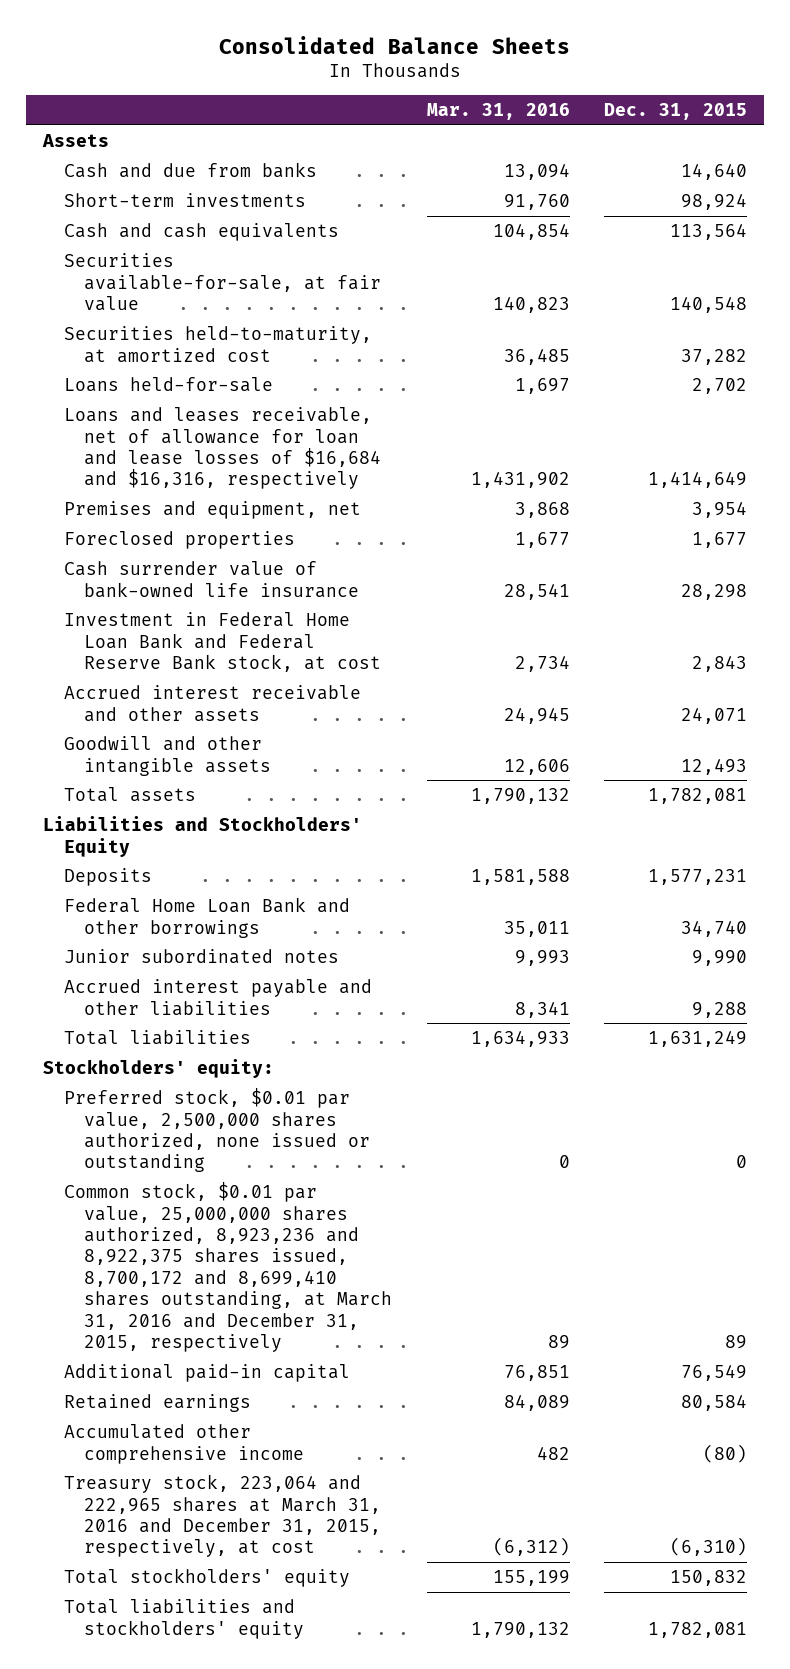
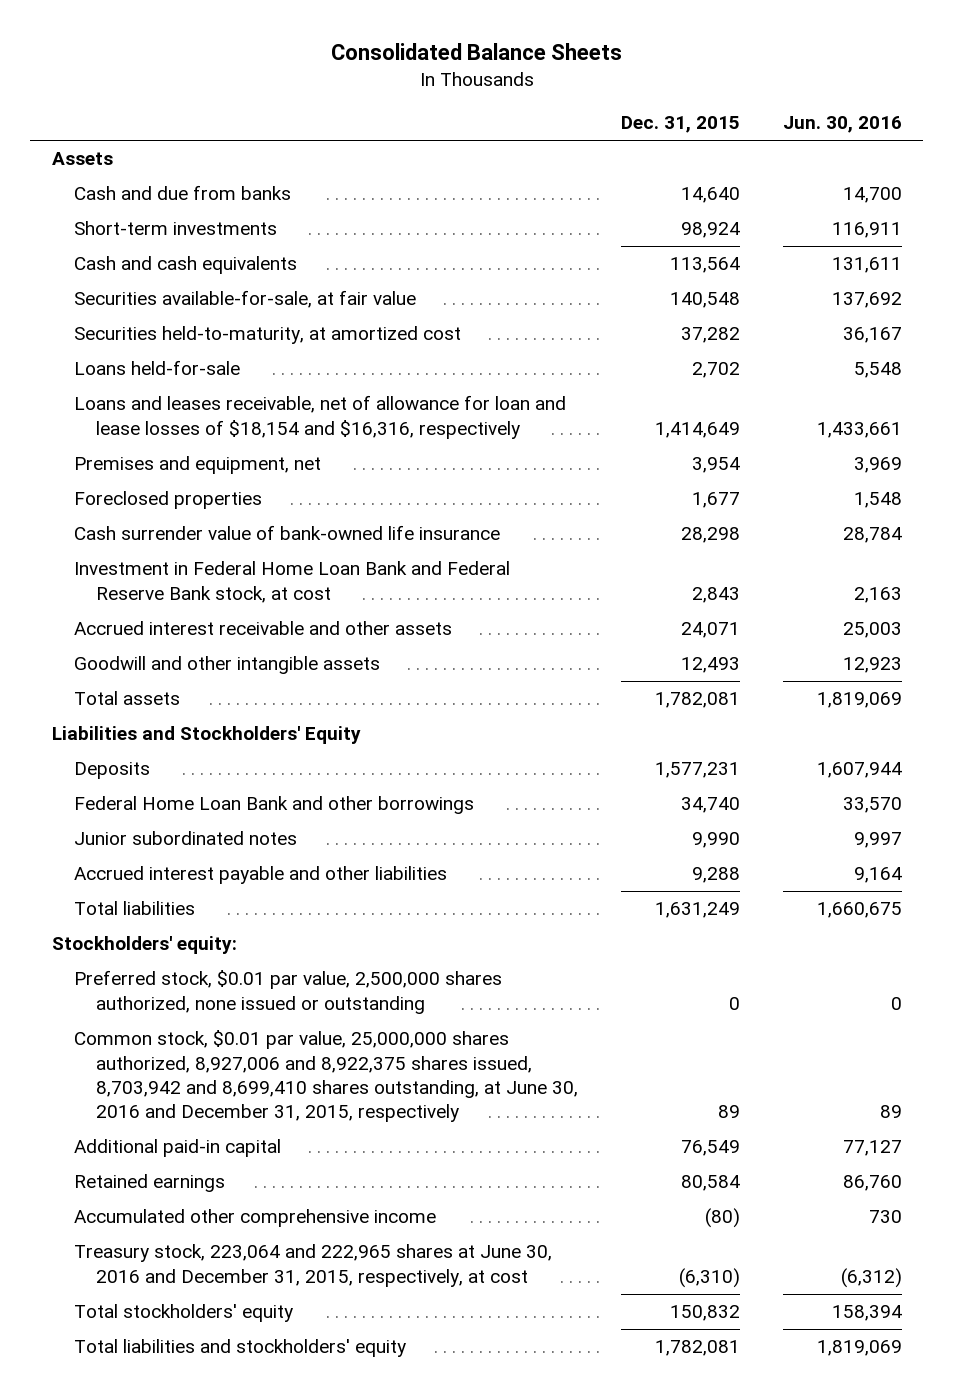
- | Mar. 31, 2016 | Dec. 31, 2015
+ | Dec. 31, 2015 | Jun. 30, 2016
- Loans and leases receivable, net of allowance for loan and lease losses of $16,684 and $16,316, respectively | 1,431,902 | 1,414,649
+ Loans and leases receivable, net of allowance for loan and lease losses of $18,154 and $16,316, respectively | 1,414,649 | 1,433,661
- Common stock, $0.01 par value, 25,000,000 shares authorized, 8,923,236 and 8,922,375 shares issued, 8,700,172 and 8,699,410 shares outstanding, at March 31, 2016 and December 31, 2015, respectively | 89 | 89
+ Common stock, $0.01 par value, 25,000,000 shares authorized, 8,927,006 and 8,922,375 shares issued, 8,703,942 and 8,699,410 shares outstanding, at June 30, 2016 and December 31, 2015, respectively | 89 | 89
- Treasury stock, 223,064 and 222,965 shares at March 31, 2016 and December 31, 2015, respectively, at cost | (6,312) | (6,310)
+ Treasury stock, 223,064 and 222,965 shares at June 30, 2016 and December 31, 2015, respectively, at cost | (6,310) | (6,312)

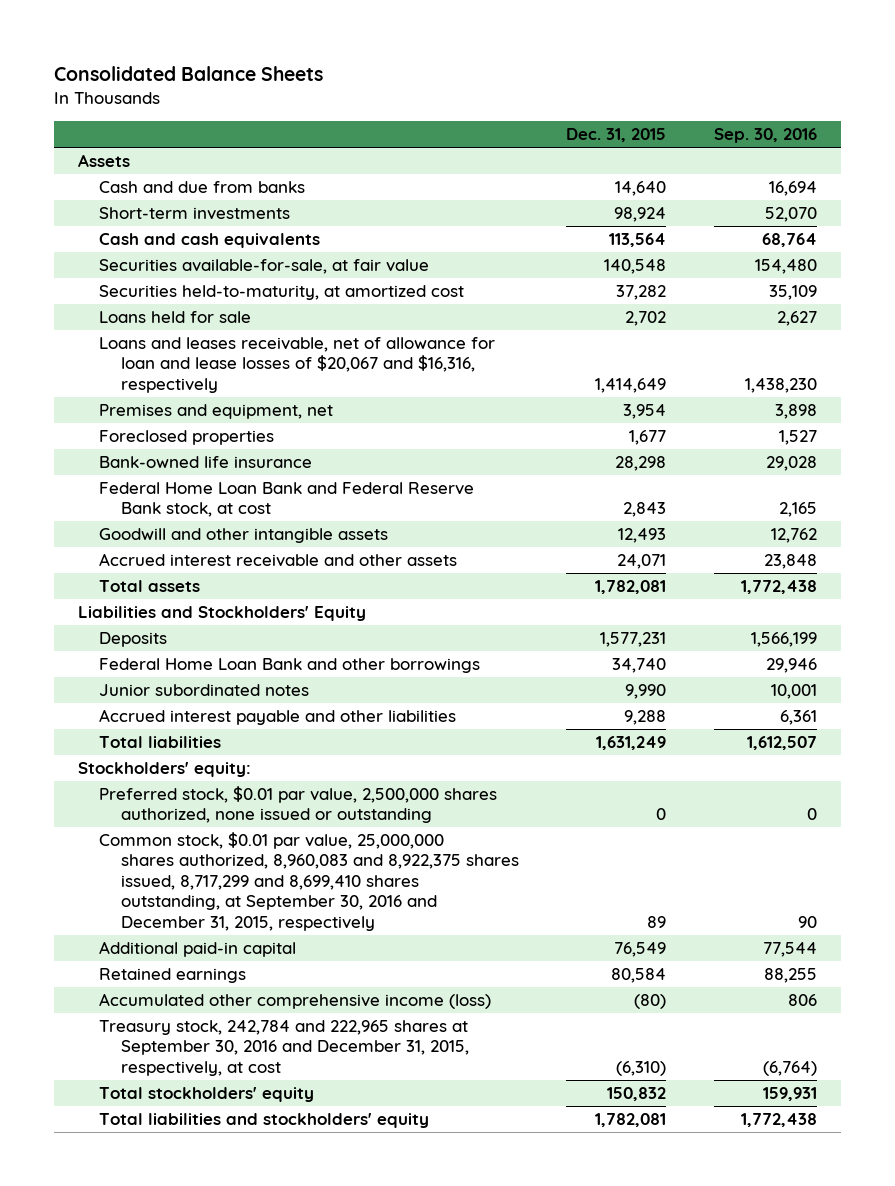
- | Dec. 31, 2015 | Jun. 30, 2016
+ | Dec. 31, 2015 | Sep. 30, 2016
- Loans held-for-sale | 2,702 | 5,548
- Loans and leases receivable, net of allowance for loan and lease losses of $18,154 and $16,316, respectively | 1,414,649 | 1,433,661
+ Loans held for sale | 2,702 | 2,627
+ Loans and leases receivable, net of allowance for loan and lease losses of $20,067 and $16,316, respectively | 1,414,649 | 1,438,230
- Cash surrender value of bank-owned life insurance | 28,298 | 28,784
- Investment in Federal Home Loan Bank and Federal Reserve Bank stock, at cost | 2,843 | 2,163
+ Bank-owned life insurance | 28,298 | 29,028
+ Federal Home Loan Bank and Federal Reserve Bank stock, at cost | 2,843 | 2,165
moved down: Accrued interest receivable and other assets | 24,071 | 23,848
- Common stock, $0.01 par value, 25,000,000 shares authorized, 8,927,006 and 8,922,375 shares issued, 8,703,942 and 8,699,410 shares outstanding, at June 30, 2016 and December 31, 2015, respectively | 89 | 89
+ Common stock, $0.01 par value, 25,000,000 shares authorized, 8,960,083 and 8,922,375 shares issued, 8,717,299 and 8,699,410 shares outstanding, at September 30, 2016 and December 31, 2015, respectively | 89 | 90
- Accumulated other comprehensive income | (80) | 730
- Treasury stock, 223,064 and 222,965 shares at June 30, 2016 and December 31, 2015, respectively, at cost | (6,310) | (6,312)
+ Accumulated other comprehensive income (loss) | (80) | 806
+ Treasury stock, 242,784 and 222,965 shares at September 30, 2016 and December 31, 2015, respectively, at cost | (6,310) | (6,764)

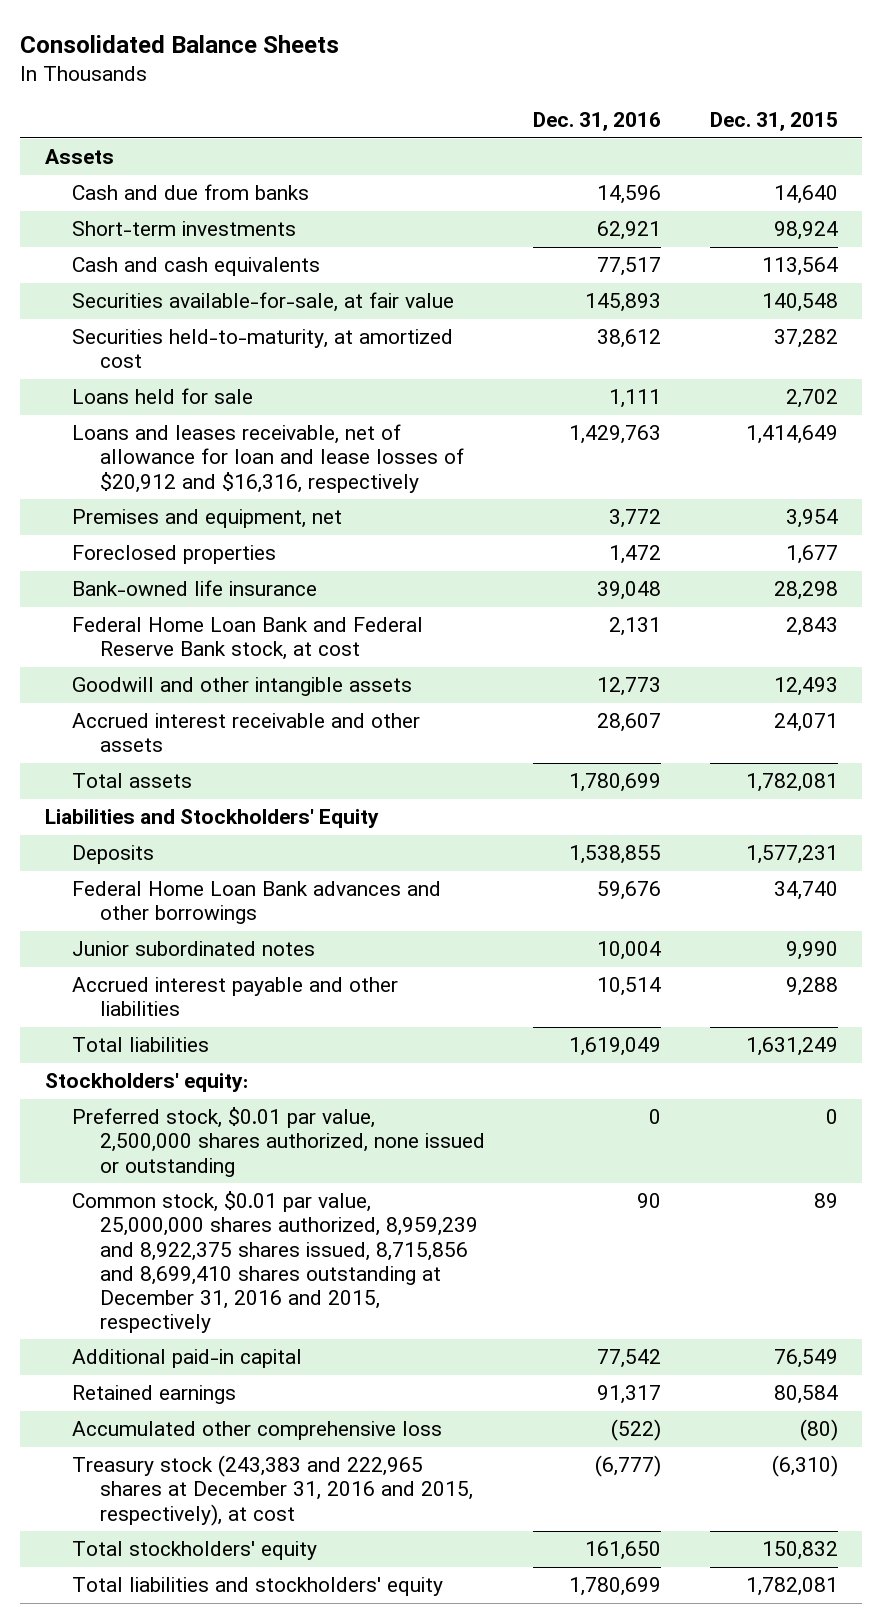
- | Dec. 31, 2015 | Sep. 30, 2016
+ | Dec. 31, 2016 | Dec. 31, 2015
- Loans and leases receivable, net of allowance for loan and lease losses of $20,067 and $16,316, respectively | 1,414,649 | 1,438,230
+ Loans and leases receivable, net of allowance for loan and lease losses of $20,912 and $16,316, respectively | 1,429,763 | 1,414,649
- Federal Home Loan Bank and other borrowings | 34,740 | 29,946
+ Federal Home Loan Bank advances and other borrowings | 59,676 | 34,740
- Common stock, $0.01 par value, 25,000,000 shares authorized, 8,960,083 and 8,922,375 shares issued, 8,717,299 and 8,699,410 shares outstanding, at September 30, 2016 and December 31, 2015, respectively | 89 | 90
+ Common stock, $0.01 par value, 25,000,000 shares authorized, 8,959,239 and 8,922,375 shares issued, 8,715,856 and 8,699,410 shares outstanding at December 31, 2016 and 2015, respectively | 90 | 89
- Accumulated other comprehensive income (loss) | (80) | 806
- Treasury stock, 242,784 and 222,965 shares at September 30, 2016 and December 31, 2015, respectively, at cost | (6,310) | (6,764)
+ Accumulated other comprehensive loss | (522) | (80)
+ Treasury stock (243,383 and 222,965 shares at December 31, 2016 and 2015, respectively), at cost | (6,777) | (6,310)

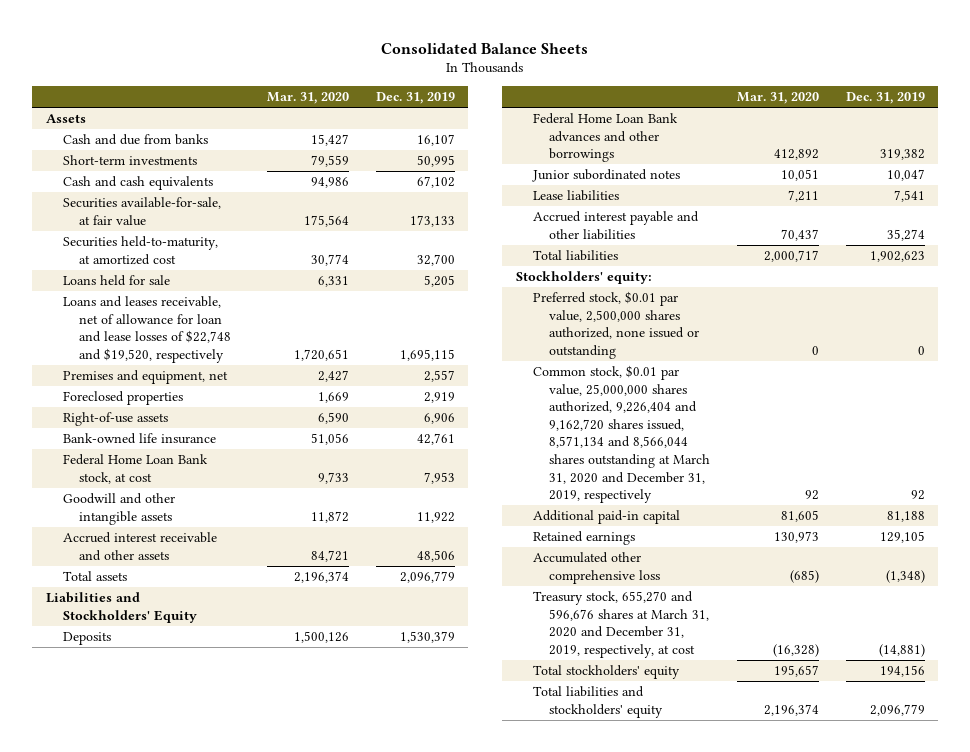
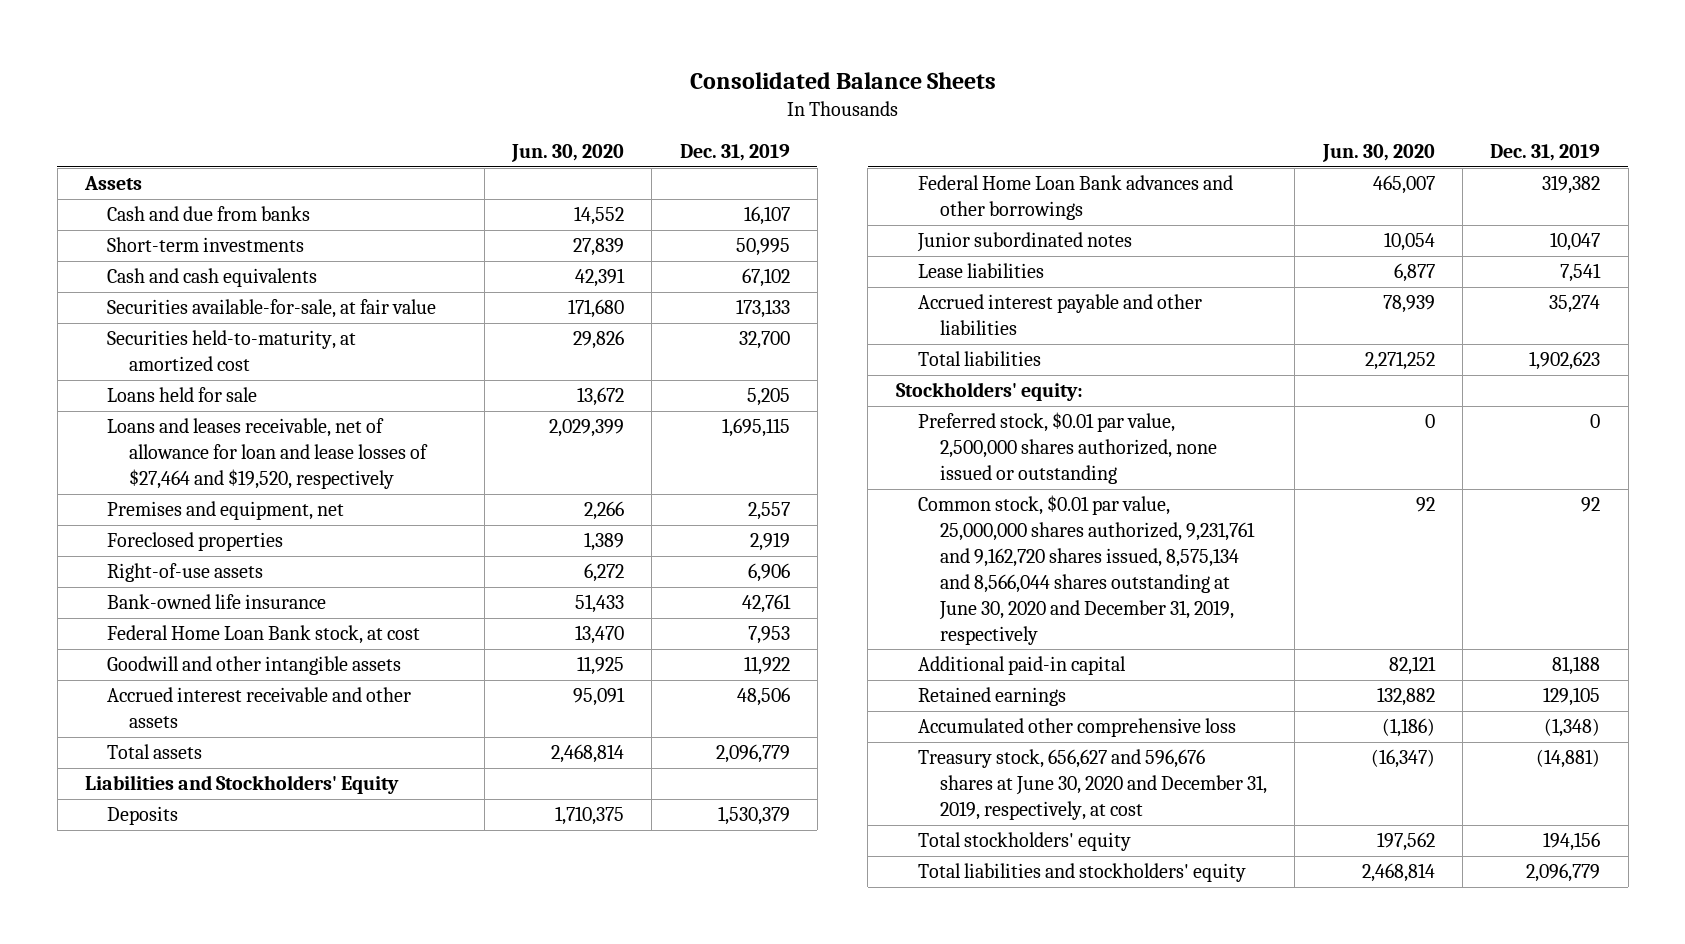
- | Mar. 31, 2020 | Dec. 31, 2019
+ | Jun. 30, 2020 | Dec. 31, 2019
- Loans and leases receivable, net of allowance for loan and lease losses of $22,748 and $19,520, respectively | 1,720,651 | 1,695,115
+ Loans and leases receivable, net of allowance for loan and lease losses of $27,464 and $19,520, respectively | 2,029,399 | 1,695,115
- Common stock, $0.01 par value, 25,000,000 shares authorized, 9,226,404 and 9,162,720 shares issued, 8,571,134 and 8,566,044 shares outstanding at March 31, 2020 and December 31, 2019, respectively | 92 | 92
+ Common stock, $0.01 par value, 25,000,000 shares authorized, 9,231,761 and 9,162,720 shares issued, 8,575,134 and 8,566,044 shares outstanding at June 30, 2020 and December 31, 2019, respectively | 92 | 92
- Treasury stock, 655,270 and 596,676 shares at March 31, 2020 and December 31, 2019, respectively, at cost | (16,328) | (14,881)
+ Treasury stock, 656,627 and 596,676 shares at June 30, 2020 and December 31, 2019, respectively, at cost | (16,347) | (14,881)

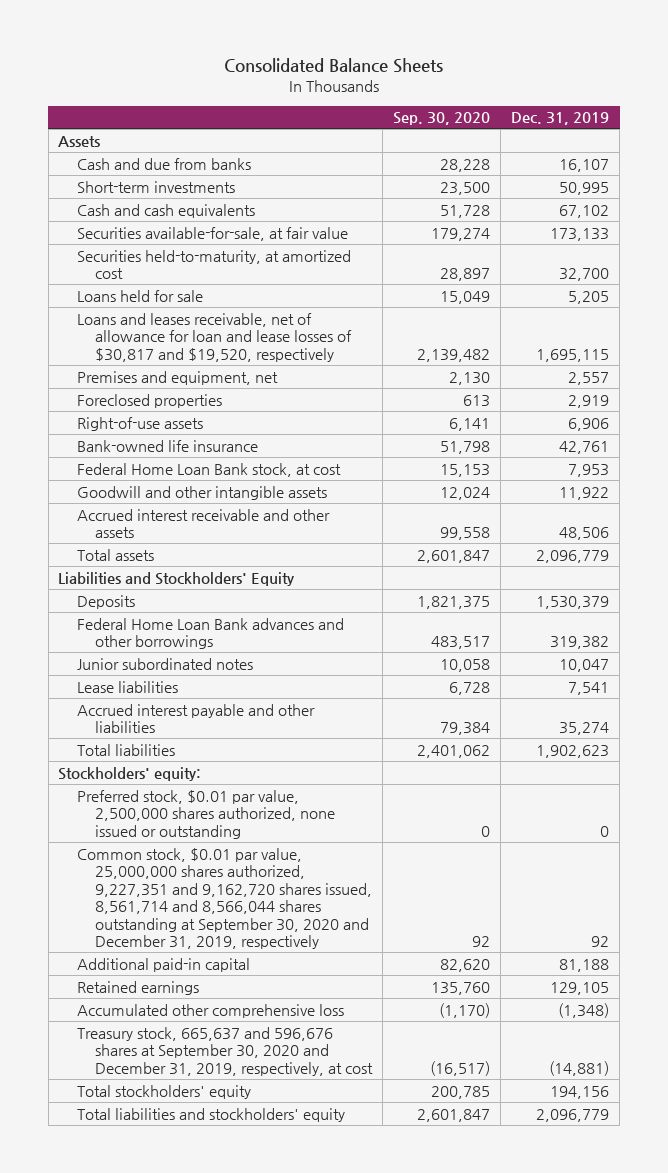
- | Jun. 30, 2020 | Dec. 31, 2019
+ | Sep. 30, 2020 | Dec. 31, 2019
- Loans and leases receivable, net of allowance for loan and lease losses of $27,464 and $19,520, respectively | 2,029,399 | 1,695,115
+ Loans and leases receivable, net of allowance for loan and lease losses of $30,817 and $19,520, respectively | 2,139,482 | 1,695,115
- Common stock, $0.01 par value, 25,000,000 shares authorized, 9,231,761 and 9,162,720 shares issued, 8,575,134 and 8,566,044 shares outstanding at June 30, 2020 and December 31, 2019, respectively | 92 | 92
+ Common stock, $0.01 par value, 25,000,000 shares authorized, 9,227,351 and 9,162,720 shares issued, 8,561,714 and 8,566,044 shares outstanding at September 30, 2020 and December 31, 2019, respectively | 92 | 92
- Treasury stock, 656,627 and 596,676 shares at June 30, 2020 and December 31, 2019, respectively, at cost | (16,347) | (14,881)
+ Treasury stock, 665,637 and 596,676 shares at September 30, 2020 and December 31, 2019, respectively, at cost | (16,517) | (14,881)

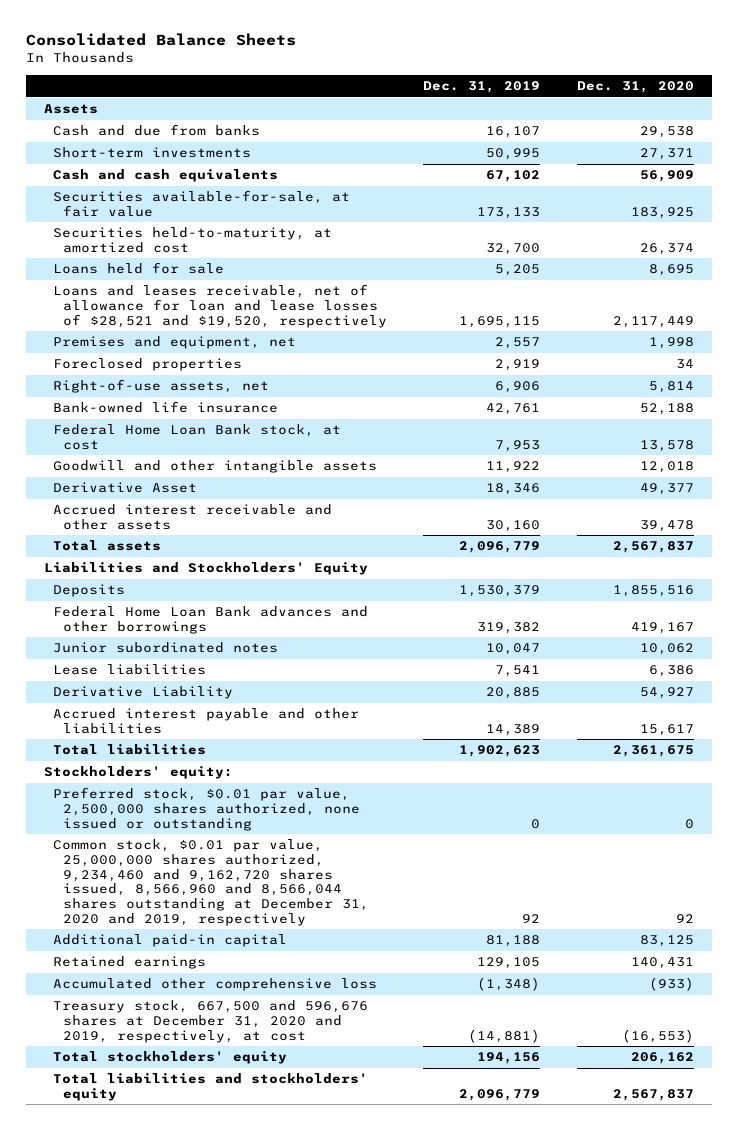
- | Sep. 30, 2020 | Dec. 31, 2019
+ | Dec. 31, 2019 | Dec. 31, 2020
- Loans and leases receivable, net of allowance for loan and lease losses of $30,817 and $19,520, respectively | 2,139,482 | 1,695,115
+ Loans and leases receivable, net of allowance for loan and lease losses of $28,521 and $19,520, respectively | 1,695,115 | 2,117,449
- Right-of-use assets | 6,141 | 6,906
+ Right-of-use assets, net | 6,906 | 5,814
- Accrued interest receivable and other assets | 99,558 | 48,506
+ Derivative Asset | 18,346 | 49,377
+ Accrued interest receivable and other assets | 30,160 | 39,478
- Accrued interest payable and other liabilities | 79,384 | 35,274
+ Derivative Liability | 20,885 | 54,927
+ Accrued interest payable and other liabilities | 14,389 | 15,617
- Common stock, $0.01 par value, 25,000,000 shares authorized, 9,227,351 and 9,162,720 shares issued, 8,561,714 and 8,566,044 shares outstanding at September 30, 2020 and December 31, 2019, respectively | 92 | 92
+ Common stock, $0.01 par value, 25,000,000 shares authorized, 9,234,460 and 9,162,720 shares issued, 8,566,960 and 8,566,044 shares outstanding at December 31, 2020 and 2019, respectively | 92 | 92
- Treasury stock, 665,637 and 596,676 shares at September 30, 2020 and December 31, 2019, respectively, at cost | (16,517) | (14,881)
+ Treasury stock, 667,500 and 596,676 shares at December 31, 2020 and 2019, respectively, at cost | (14,881) | (16,553)

